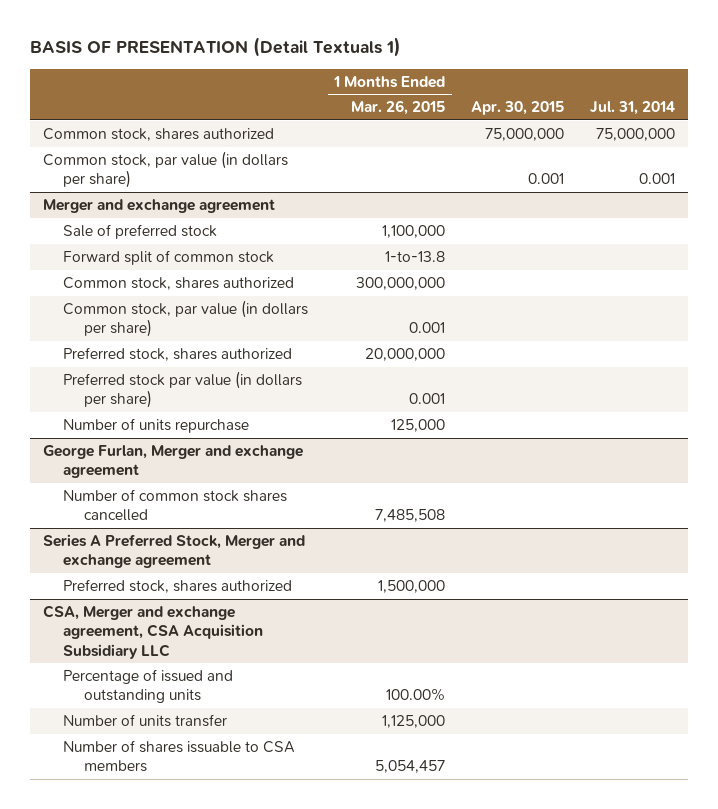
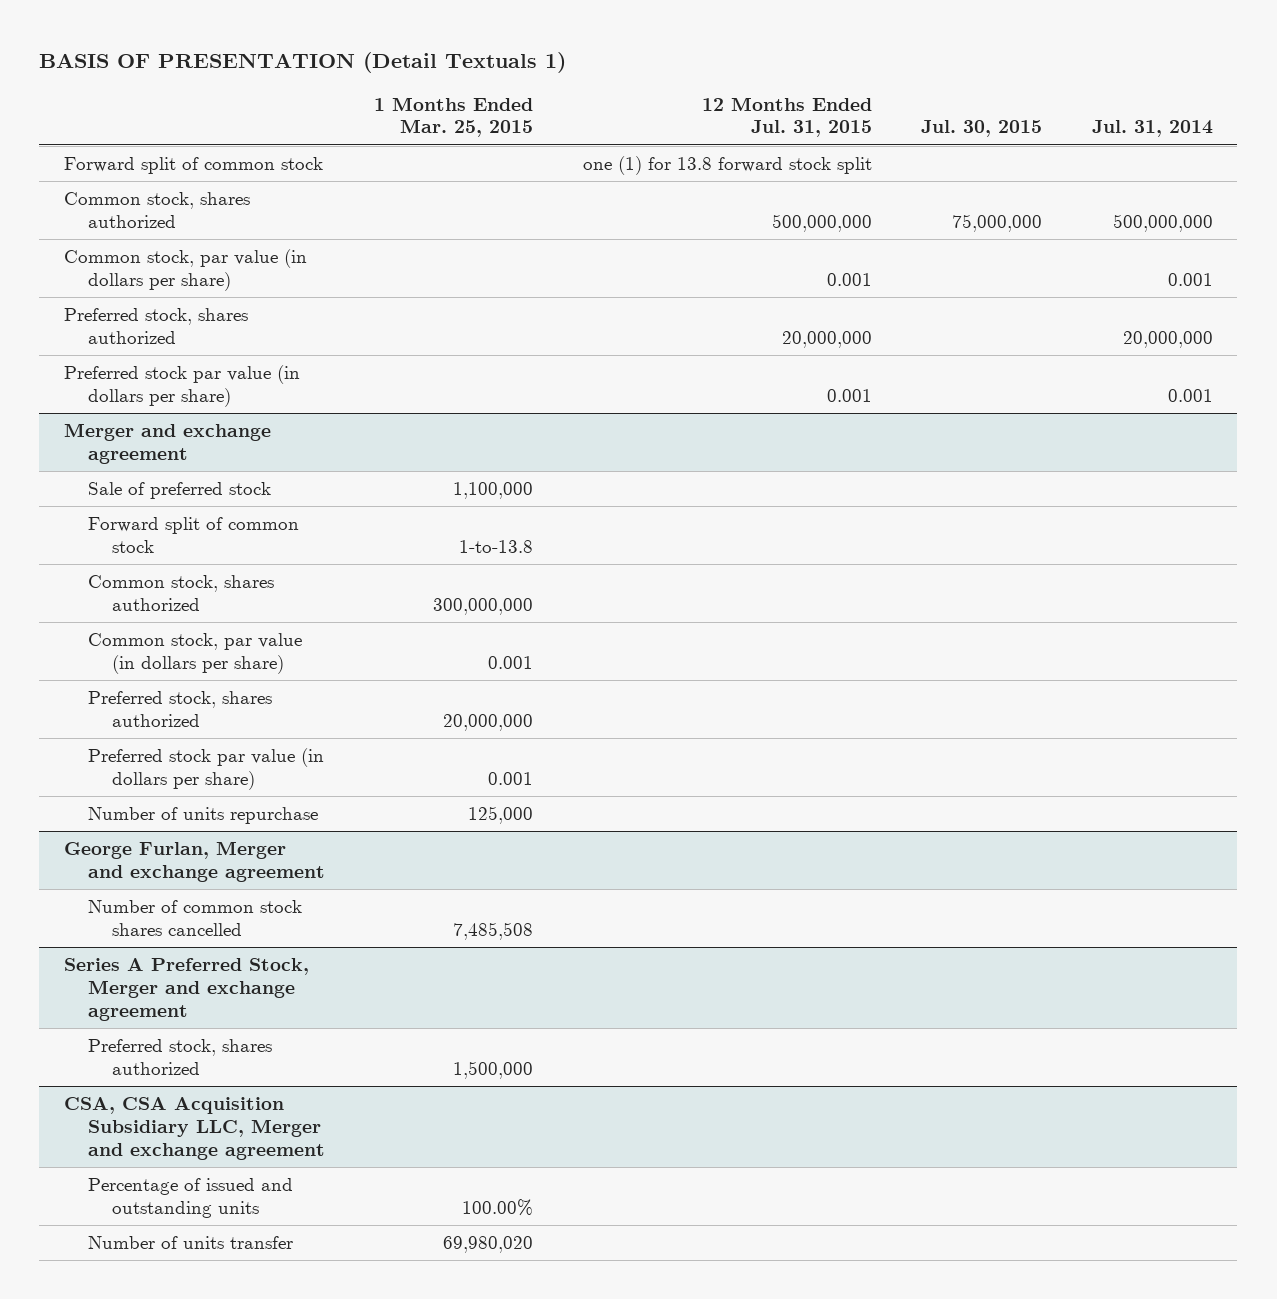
- | 1 Months Ended Mar. 26, 2015 | Apr. 30, 2015 | Jul. 31, 2014
+ | 1 Months Ended Mar. 25, 2015 | 12 Months Ended Jul. 31, 2015 | Jul. 30, 2015 | Jul. 31, 2014
- Common stock, shares authorized | | 75,000,000 | 75,000,000
+ Forward split of common stock | | one (1) for 13.8 forward stock split | |
+ Common stock, shares authorized | | 500,000,000 | 75,000,000 | 500,000,000
+ Preferred stock, shares authorized | | 20,000,000 | | 20,000,000
+ Preferred stock par value (in dollars per share) | | 0.001 | | 0.001
- CSA, Merger and exchange agreement, CSA Acquisition Subsidiary LLC
+ CSA, CSA Acquisition Subsidiary LLC, Merger and exchange agreement
- Number of shares issuable to CSA members | 5,054,457 | |

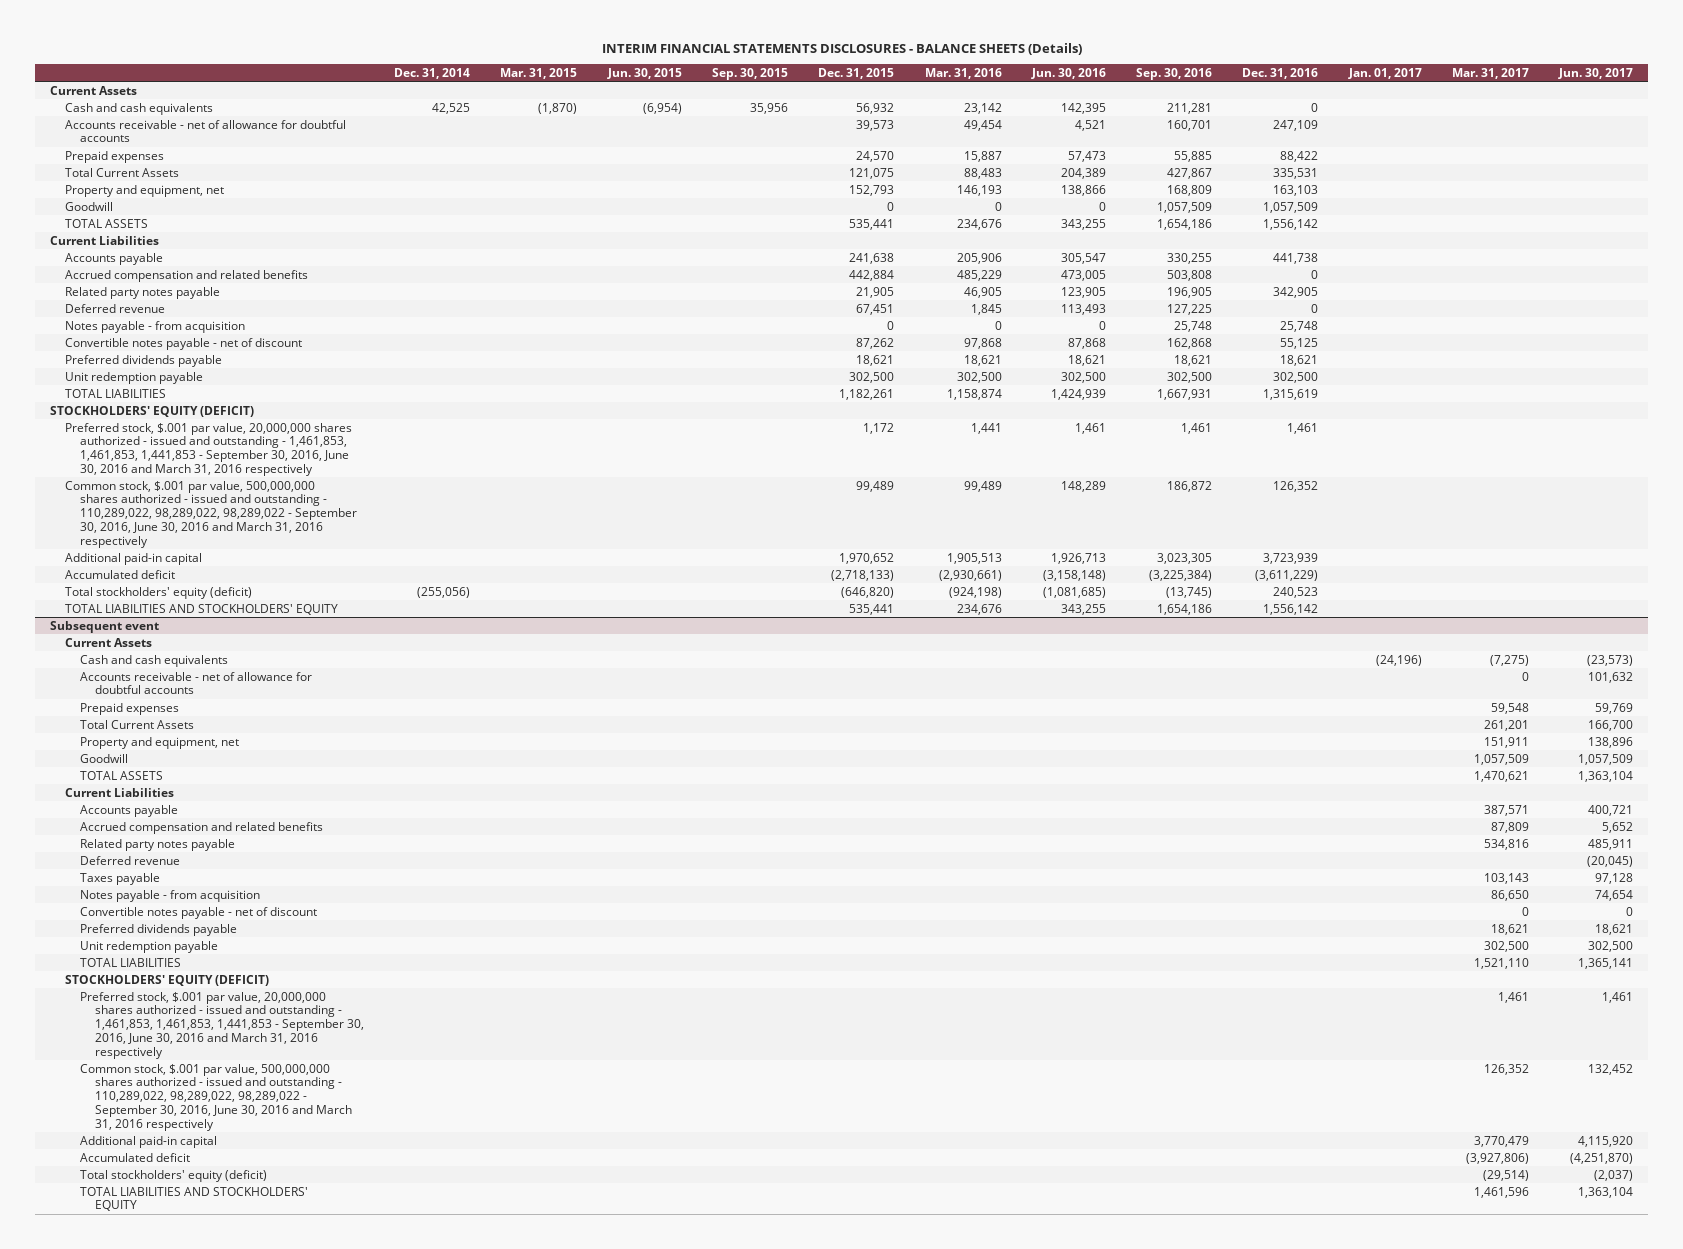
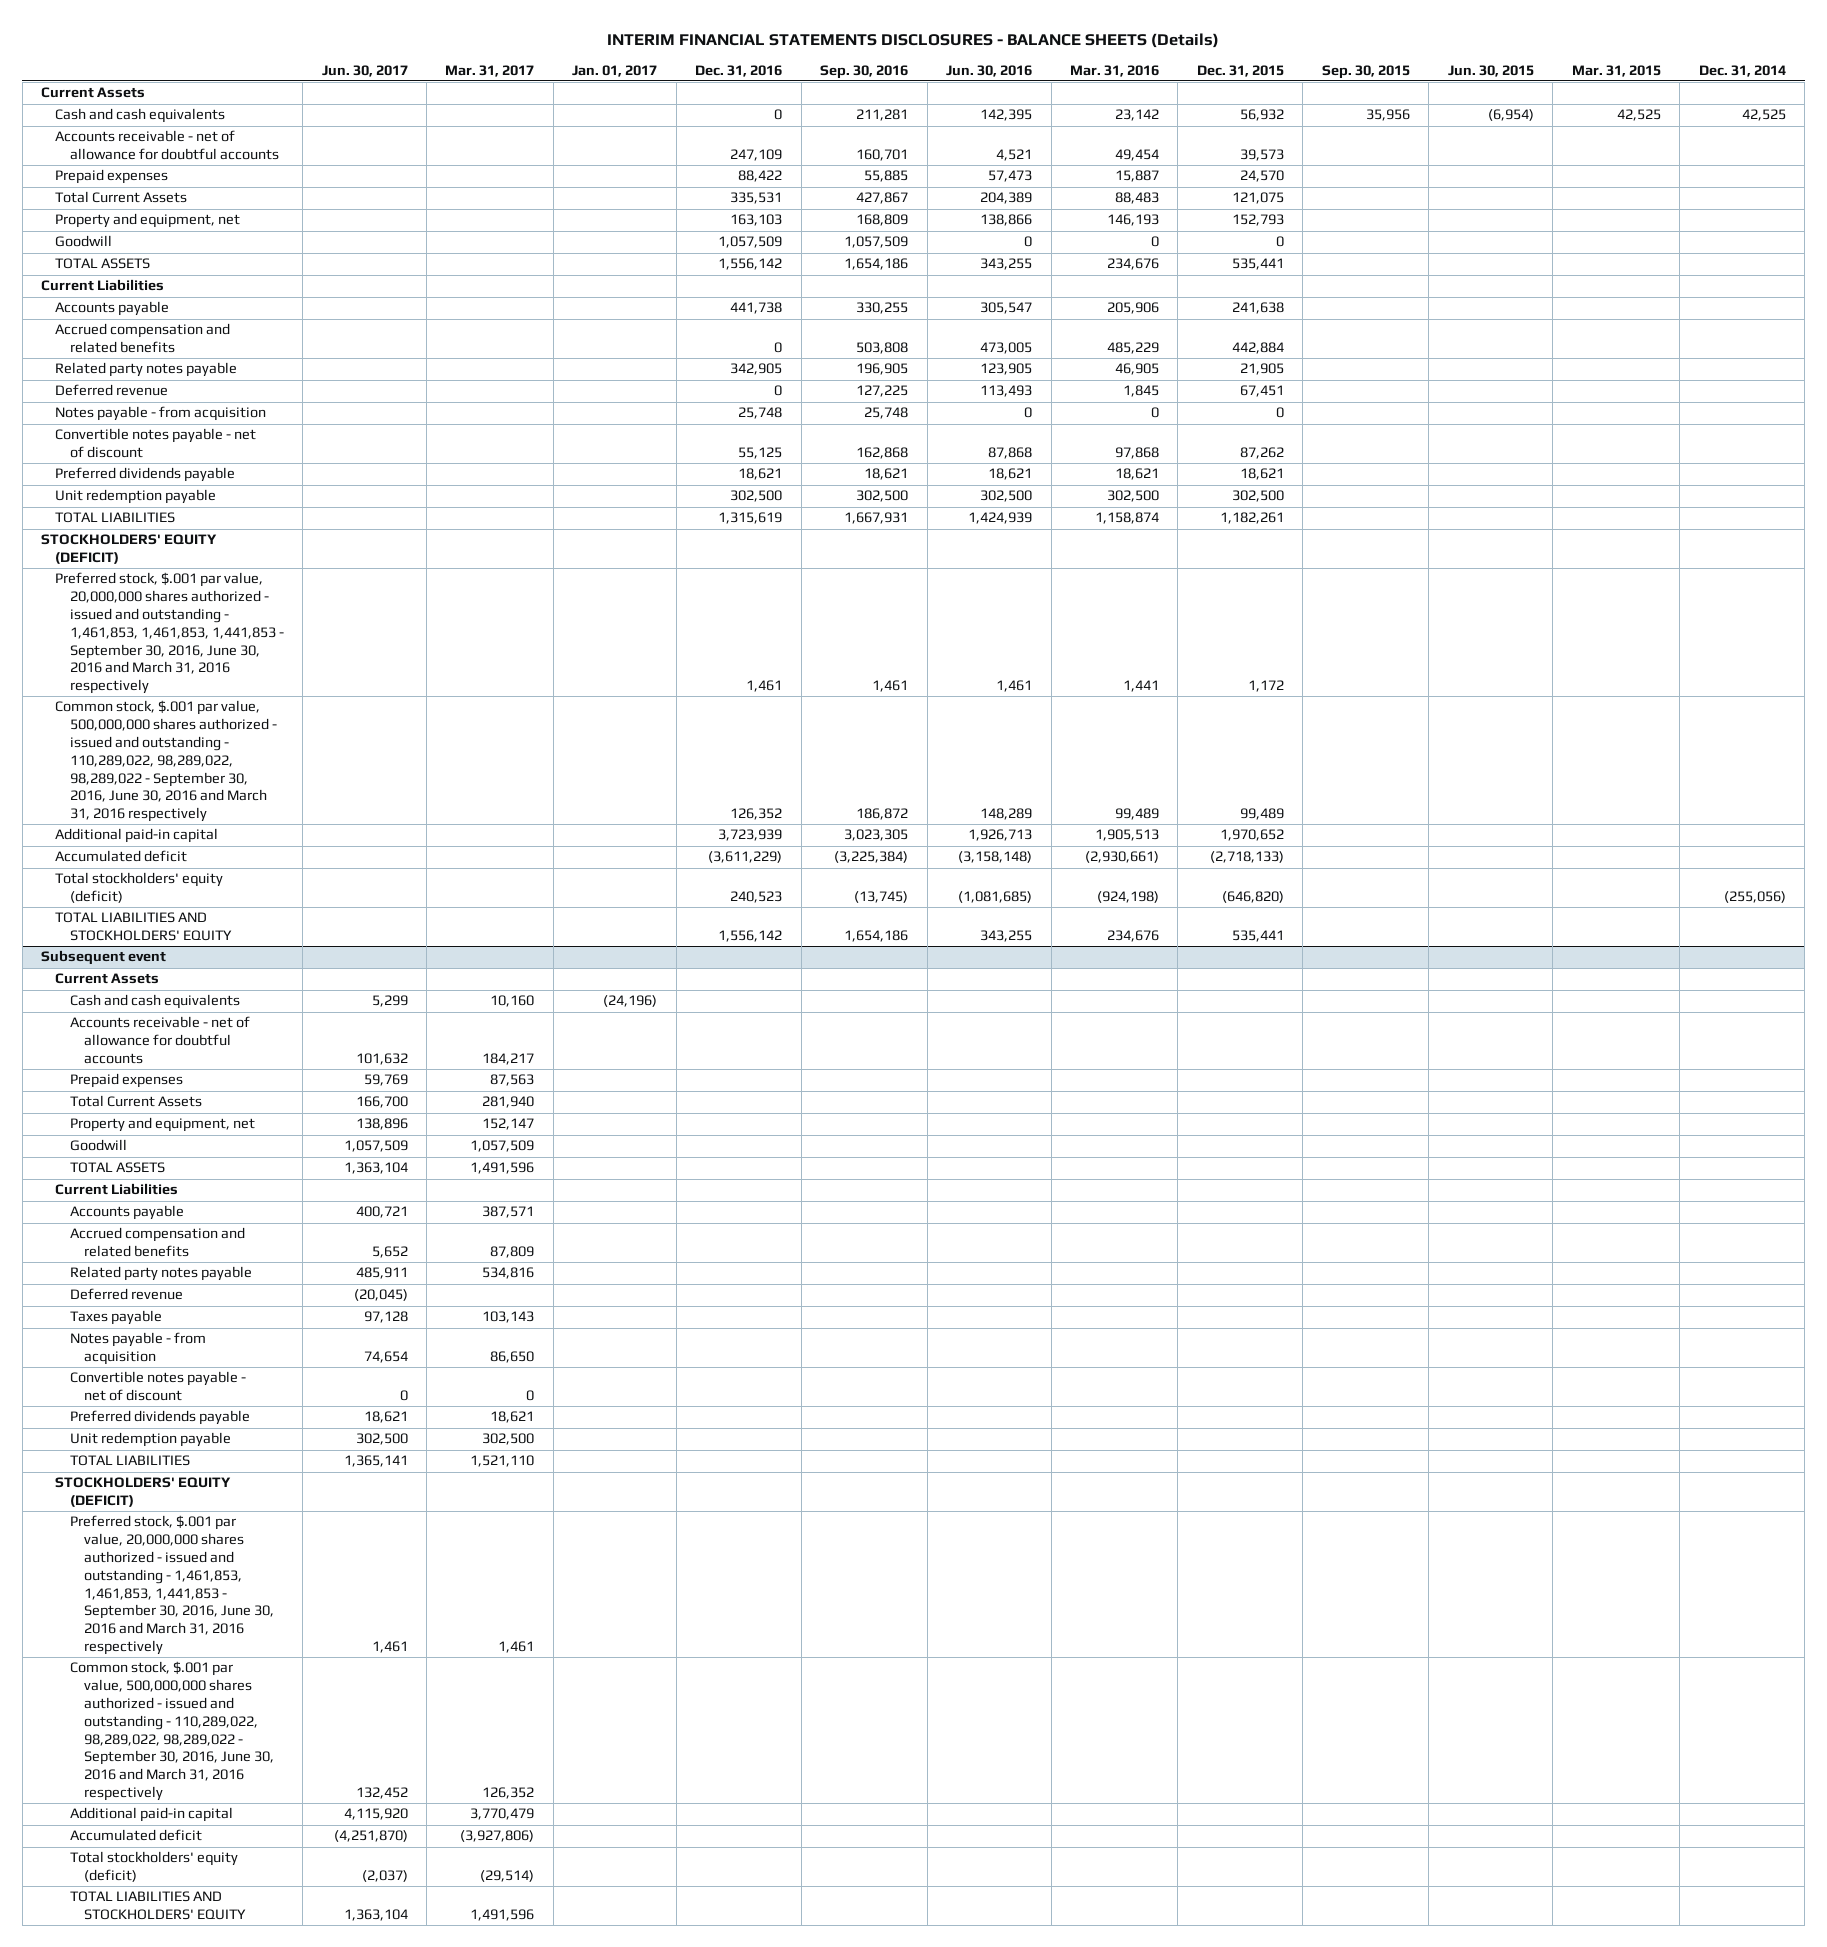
- | Dec. 31, 2014 | Mar. 31, 2015 | Jun. 30, 2015 | Sep. 30, 2015 | Dec. 31, 2015 | Mar. 31, 2016 | Jun. 30, 2016 | Sep. 30, 2016 | Dec. 31, 2016 | Jan. 01, 2017 | Mar. 31, 2017 | Jun. 30, 2017
+ | Jun. 30, 2017 | Mar. 31, 2017 | Jan. 01, 2017 | Dec. 31, 2016 | Sep. 30, 2016 | Jun. 30, 2016 | Mar. 31, 2016 | Dec. 31, 2015 | Sep. 30, 2015 | Jun. 30, 2015 | Mar. 31, 2015 | Dec. 31, 2014
- Cash and cash equivalents | 42,525 | (1,870) | (6,954) | 35,956 | 56,932 | 23,142 | 142,395 | 211,281 | 0 | | |
+ Cash and cash equivalents | | | | 0 | 211,281 | 142,395 | 23,142 | 56,932 | 35,956 | (6,954) | 42,525 | 42,525
@ Subsequent event
- Cash and cash equivalents | | | | | | | | | | (24,196) | (7,275) | (23,573)
- Accounts receivable - net of allowance for doubtful accounts | | | | | | | | | | | 0 | 101,632
- Prepaid expenses | | | | | | | | | | | 59,548 | 59,769
- Total Current Assets | | | | | | | | | | | 261,201 | 166,700
- Property and equipment, net | | | | | | | | | | | 151,911 | 138,896
+ Cash and cash equivalents | 5,299 | 10,160 | (24,196) | | | | | | | | |
+ Accounts receivable - net of allowance for doubtful accounts | 101,632 | 184,217 | | | | | | | | | |
+ Prepaid expenses | 59,769 | 87,563 | | | | | | | | | |
+ Total Current Assets | 166,700 | 281,940 | | | | | | | | | |
+ Property and equipment, net | 138,896 | 152,147 | | | | | | | | | |
- TOTAL ASSETS | | | | | | | | | | | 1,470,621 | 1,363,104
+ TOTAL ASSETS | 1,363,104 | 1,491,596 | | | | | | | | | |
- TOTAL LIABILITIES AND STOCKHOLDERS' EQUITY | | | | | | | | | | | 1,461,596 | 1,363,104
+ TOTAL LIABILITIES AND STOCKHOLDERS' EQUITY | 1,363,104 | 1,491,596 | | | | | | | | | |

